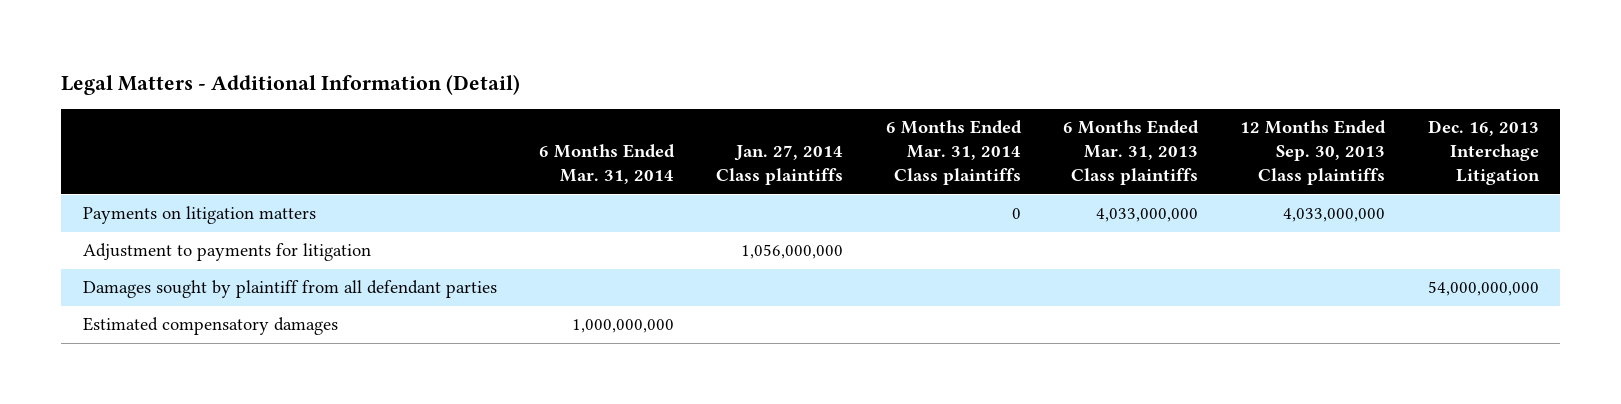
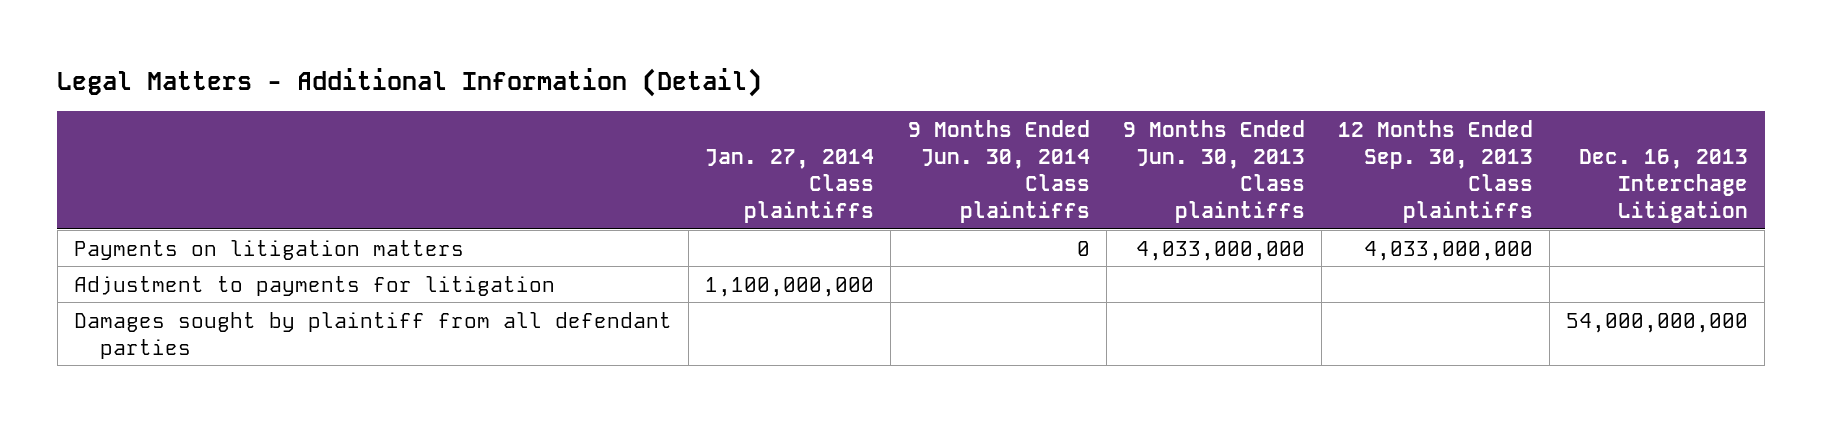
- | 6 Months Ended Mar. 31, 2014 | Jan. 27, 2014 Class plaintiffs | 6 Months Ended Mar. 31, 2014 Class plaintiffs | 6 Months Ended Mar. 31, 2013 Class plaintiffs | 12 Months Ended Sep. 30, 2013 Class plaintiffs | Dec. 16, 2013 Interchage Litigation
+ | Jan. 27, 2014 Class plaintiffs | 9 Months Ended Jun. 30, 2014 Class plaintiffs | 9 Months Ended Jun. 30, 2013 Class plaintiffs | 12 Months Ended Sep. 30, 2013 Class plaintiffs | Dec. 16, 2013 Interchage Litigation
- Adjustment to payments for litigation | | 1,056,000,000 | | | |
+ Adjustment to payments for litigation | 1,100,000,000 | | | |
- Estimated compensatory damages | 1,000,000,000 | | | | |

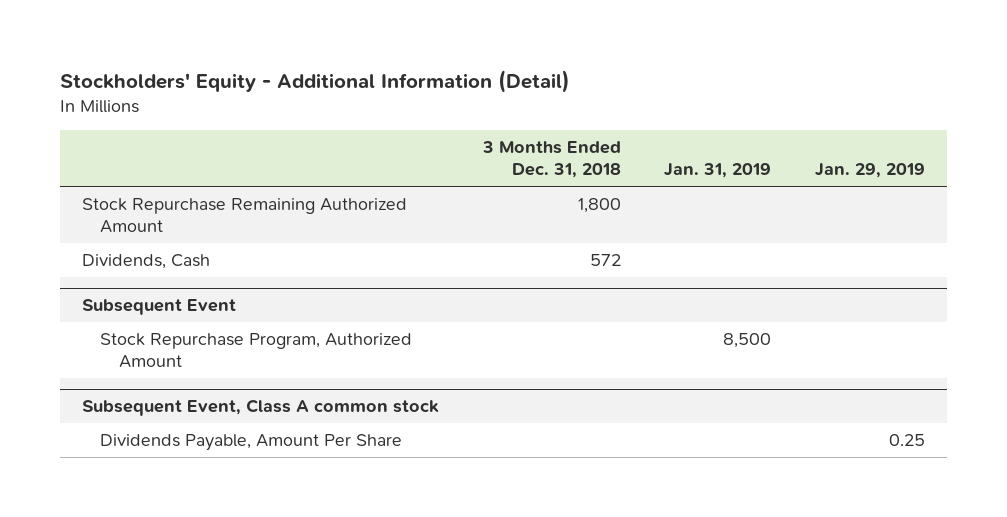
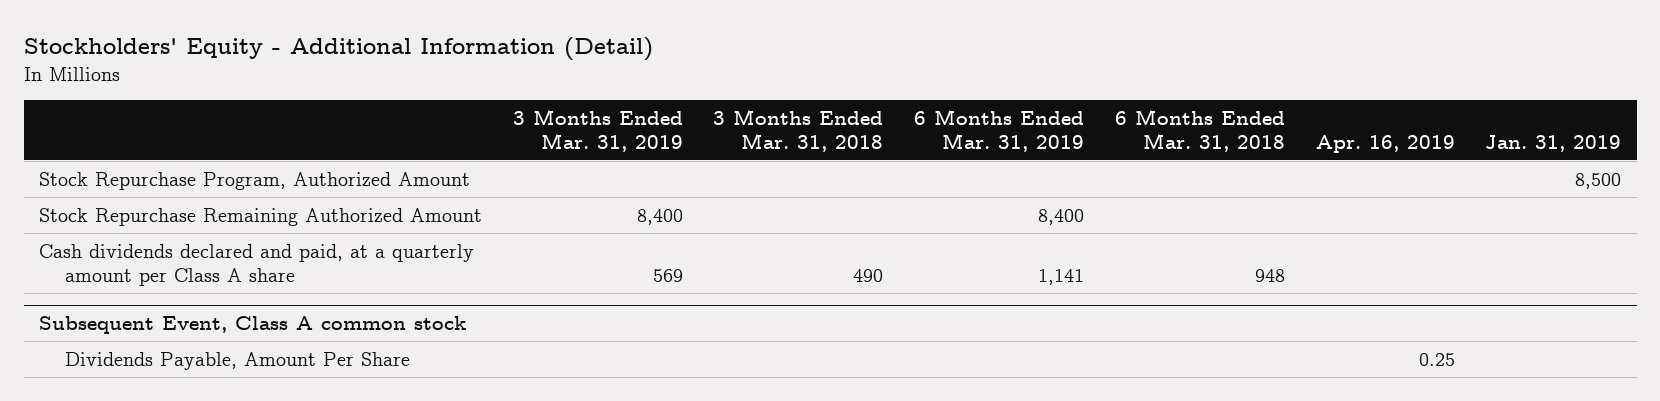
- | 3 Months Ended Dec. 31, 2018 | Jan. 31, 2019 | Jan. 29, 2019
+ | 3 Months Ended Mar. 31, 2019 | 3 Months Ended Mar. 31, 2018 | 6 Months Ended Mar. 31, 2019 | 6 Months Ended Mar. 31, 2018 | Apr. 16, 2019 | Jan. 31, 2019
+ Stock Repurchase Program, Authorized Amount | | | | | | 8,500
- Dividends, Cash | 572 | |
- Subsequent Event
- Stock Repurchase Program, Authorized Amount | | 8,500 |
+ Cash dividends declared and paid, at a quarterly amount per Class A share | 569 | 490 | 1,141 | 948 | |

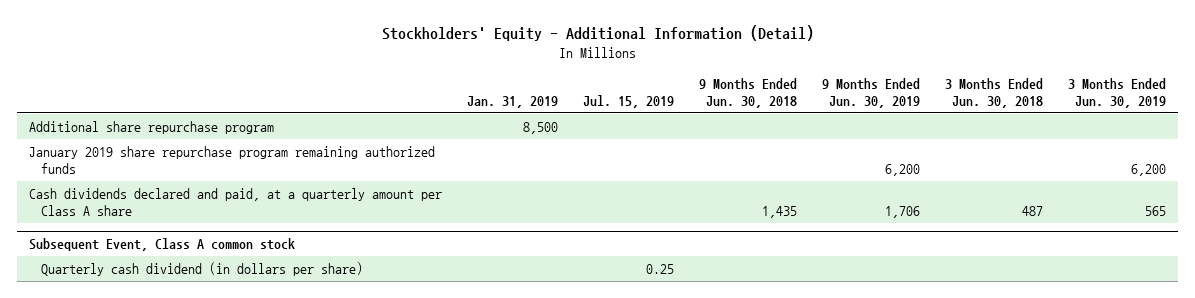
- | 3 Months Ended Mar. 31, 2019 | 3 Months Ended Mar. 31, 2018 | 6 Months Ended Mar. 31, 2019 | 6 Months Ended Mar. 31, 2018 | Apr. 16, 2019 | Jan. 31, 2019
+ | Jan. 31, 2019 | Jul. 15, 2019 | 9 Months Ended Jun. 30, 2018 | 9 Months Ended Jun. 30, 2019 | 3 Months Ended Jun. 30, 2018 | 3 Months Ended Jun. 30, 2019
- Stock Repurchase Program, Authorized Amount | | | | | | 8,500
- Stock Repurchase Remaining Authorized Amount | 8,400 | | 8,400 | | |
+ Additional share repurchase program | 8,500 | | | | |
+ January 2019 share repurchase program remaining authorized funds | | | | 6,200 | | 6,200
@ Subsequent Event, Class A common stock
- Dividends Payable, Amount Per Share | | | | | 0.25 |
+ Quarterly cash dividend (in dollars per share) | | 0.25 | | | |

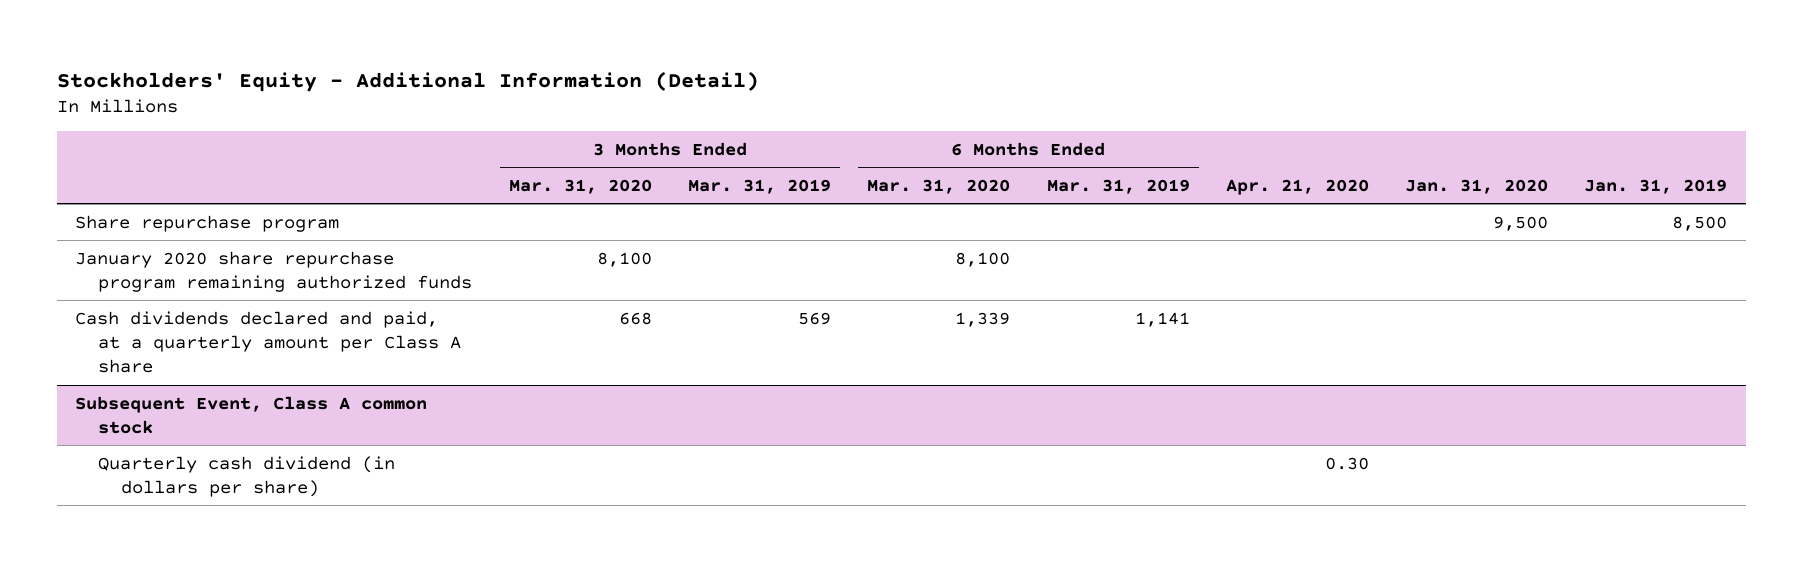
- | Jan. 31, 2019 | Jul. 15, 2019 | 9 Months Ended Jun. 30, 2018 | 9 Months Ended Jun. 30, 2019 | 3 Months Ended Jun. 30, 2018 | 3 Months Ended Jun. 30, 2019
+ | 3 Months Ended Mar. 31, 2020 | 3 Months Ended Mar. 31, 2019 | 6 Months Ended Mar. 31, 2020 | 6 Months Ended Mar. 31, 2019 | Apr. 21, 2020 | Jan. 31, 2020 | Jan. 31, 2019
- Additional share repurchase program | 8,500 | | | | |
- January 2019 share repurchase program remaining authorized funds | | | | 6,200 | | 6,200
+ Share repurchase program | | | | | | 9,500 | 8,500
+ January 2020 share repurchase program remaining authorized funds | 8,100 | | 8,100 | | | |

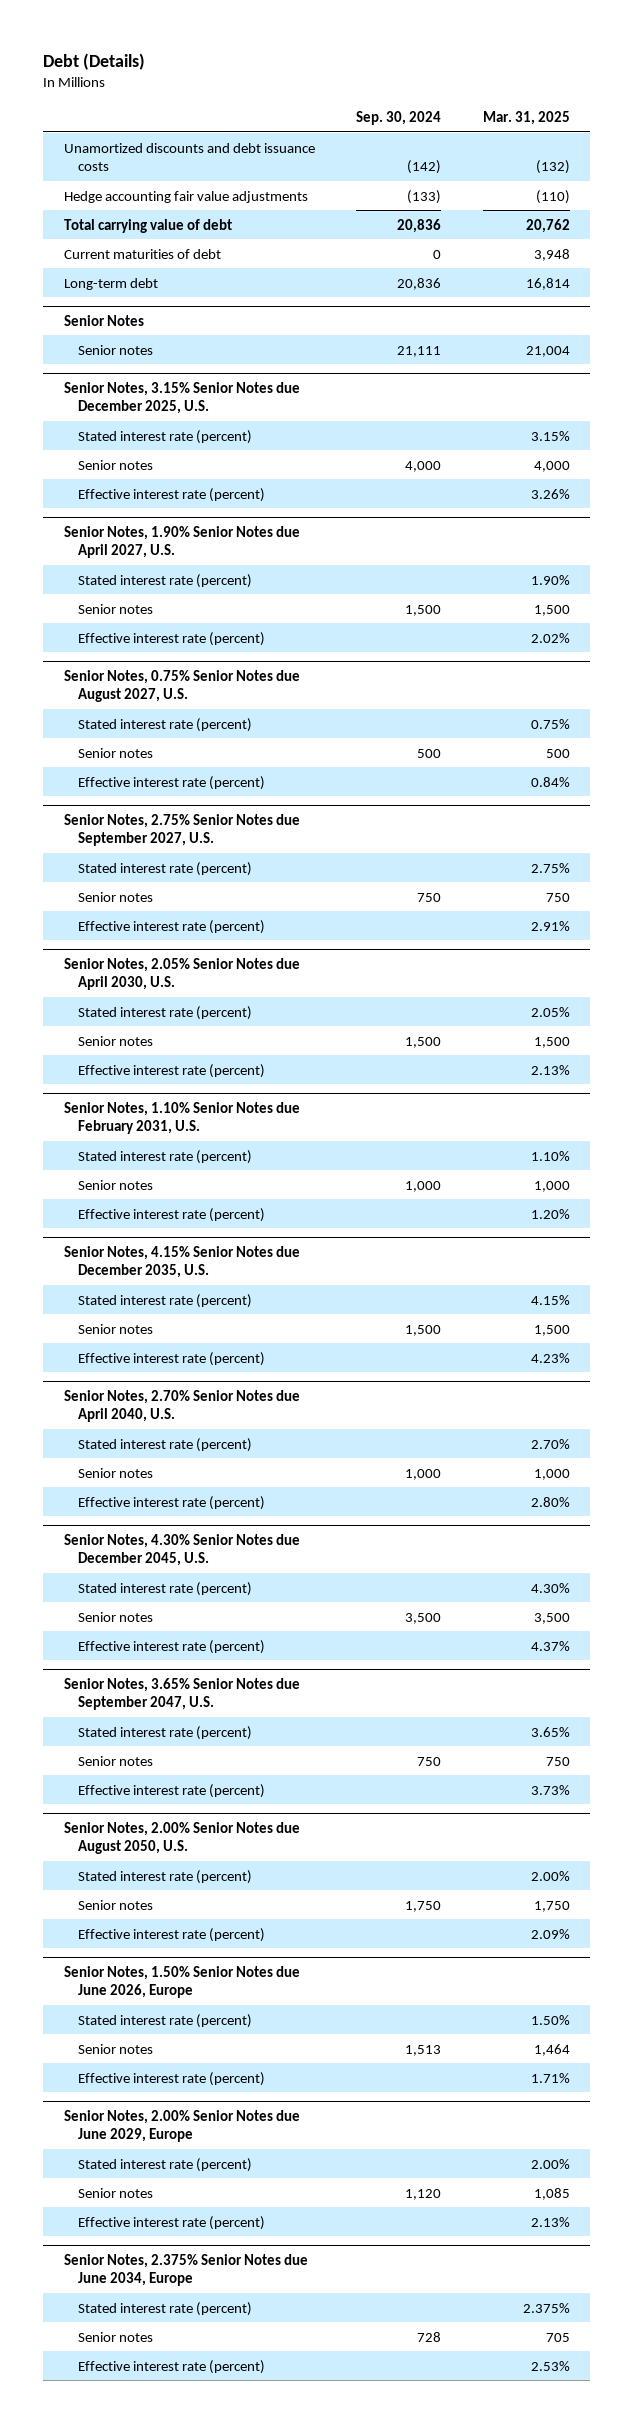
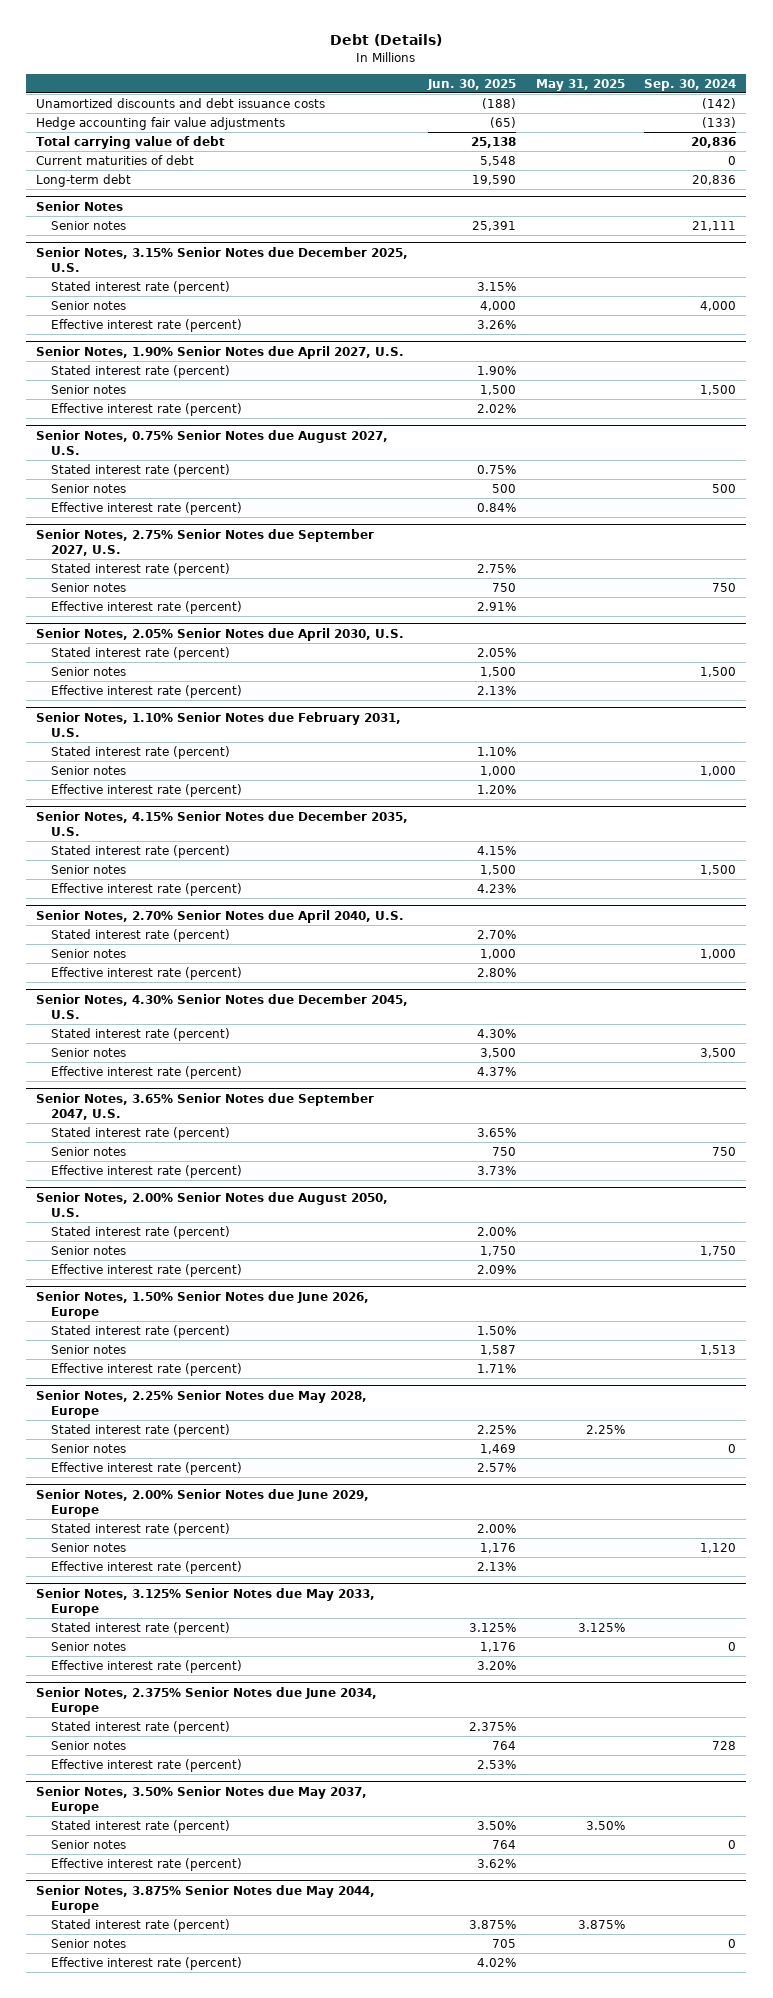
- | Sep. 30, 2024 | Mar. 31, 2025
+ | Jun. 30, 2025 | May 31, 2025 | Sep. 30, 2024
+ Senior Notes, 2.25% Senior Notes due May 2028, Europe
+ Stated interest rate (percent) | 2.25% | 2.25% |
+ Senior notes | 1,469 | | 0
+ Effective interest rate (percent) | 2.57% | |
+ Senior Notes, 3.125% Senior Notes due May 2033, Europe
+ Stated interest rate (percent) | 3.125% | 3.125% |
+ Senior notes | 1,176 | | 0
+ Effective interest rate (percent) | 3.20% | |
+ Senior Notes, 3.50% Senior Notes due May 2037, Europe
+ Stated interest rate (percent) | 3.50% | 3.50% |
+ Senior notes | 764 | | 0
+ Effective interest rate (percent) | 3.62% | |
+ Senior Notes, 3.875% Senior Notes due May 2044, Europe
+ Stated interest rate (percent) | 3.875% | 3.875% |
+ Senior notes | 705 | | 0
+ Effective interest rate (percent) | 4.02% | |

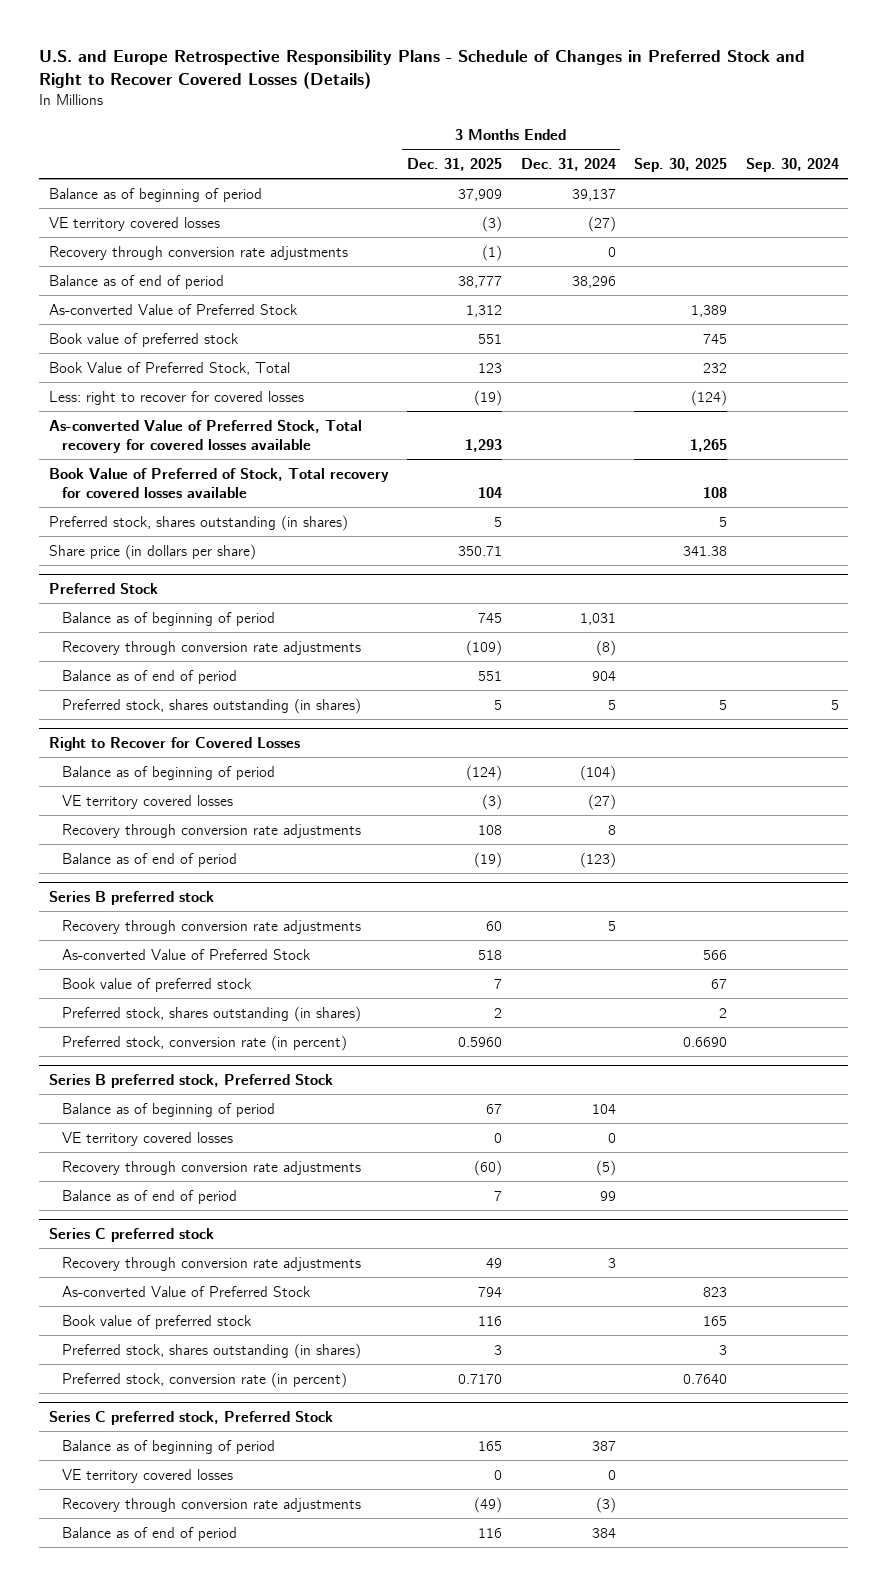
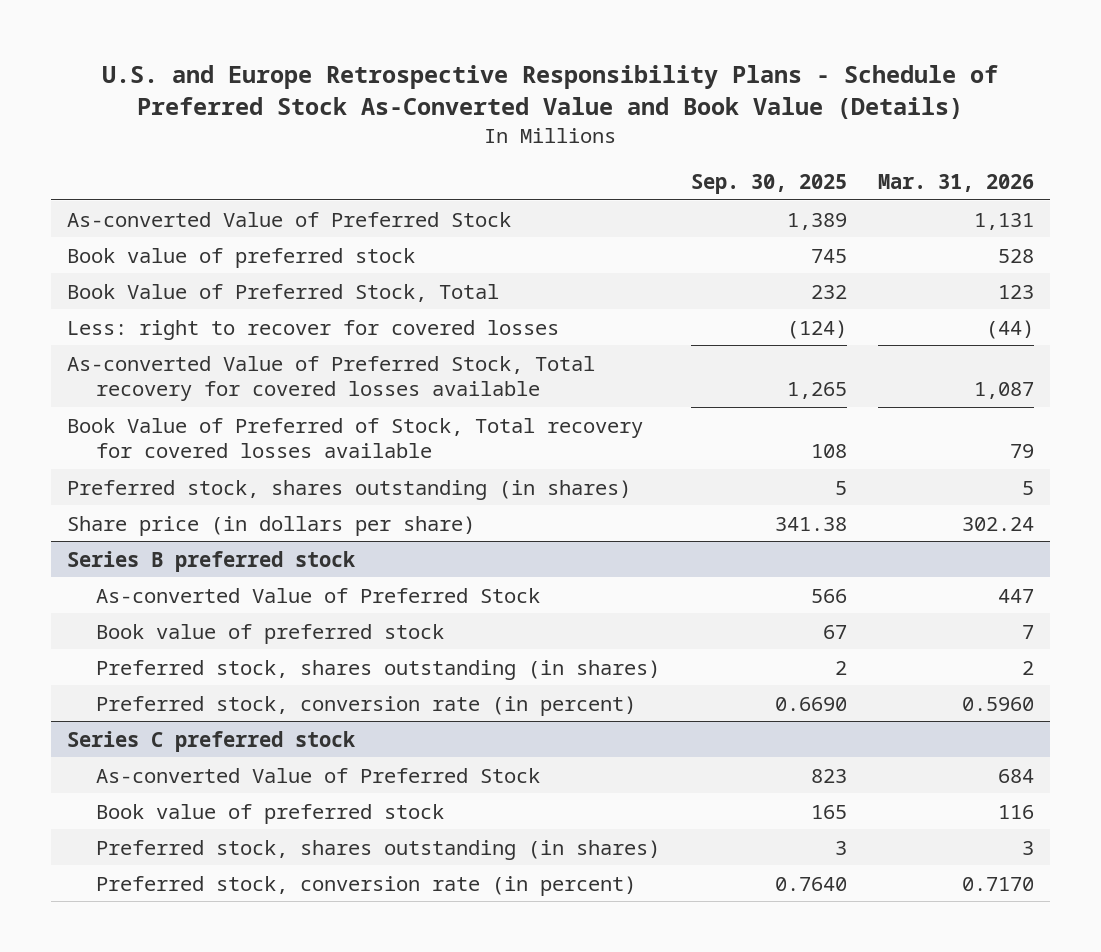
- U.S. and Europe Retrospective Responsibility Plans - Schedule of Changes in Preferred Stock and Right to Recover Covered Losses (Details)
+ U.S. and Europe Retrospective Responsibility Plans - Schedule of Preferred Stock As-Converted Value and Book Value (Details)
- | 3 Months Ended Dec. 31, 2025 | 3 Months Ended Dec. 31, 2024 | Sep. 30, 2025 | Sep. 30, 2024
+ | Sep. 30, 2025 | Mar. 31, 2026
- Balance as of beginning of period | 37,909 | 39,137 | |
- VE territory covered losses | (3) | (27) | |
- Recovery through conversion rate adjustments | (1) | 0 | |
- Balance as of end of period | 38,777 | 38,296 | |
- Preferred Stock
- Balance as of beginning of period | 745 | 1,031 | |
- Recovery through conversion rate adjustments | (109) | (8) | |
- Balance as of end of period | 551 | 904 | |
- Preferred stock, shares outstanding (in shares) | 5 | 5 | 5 | 5
- Right to Recover for Covered Losses
- Balance as of beginning of period | (124) | (104) | |
- VE territory covered losses | (3) | (27) | |
- Recovery through conversion rate adjustments | 108 | 8 | |
- Balance as of end of period | (19) | (123) | |
@ Series B preferred stock
- Recovery through conversion rate adjustments | 60 | 5 | |
- Series B preferred stock, Preferred Stock
- Balance as of beginning of period | 67 | 104 | |
- VE territory covered losses | 0 | 0 | |
- Recovery through conversion rate adjustments | (60) | (5) | |
- Balance as of end of period | 7 | 99 | |
@ Series C preferred stock
- Recovery through conversion rate adjustments | 49 | 3 | |
- Series C preferred stock, Preferred Stock
- Balance as of beginning of period | 165 | 387 | |
- VE territory covered losses | 0 | 0 | |
- Recovery through conversion rate adjustments | (49) | (3) | |
- Balance as of end of period | 116 | 384 | |

